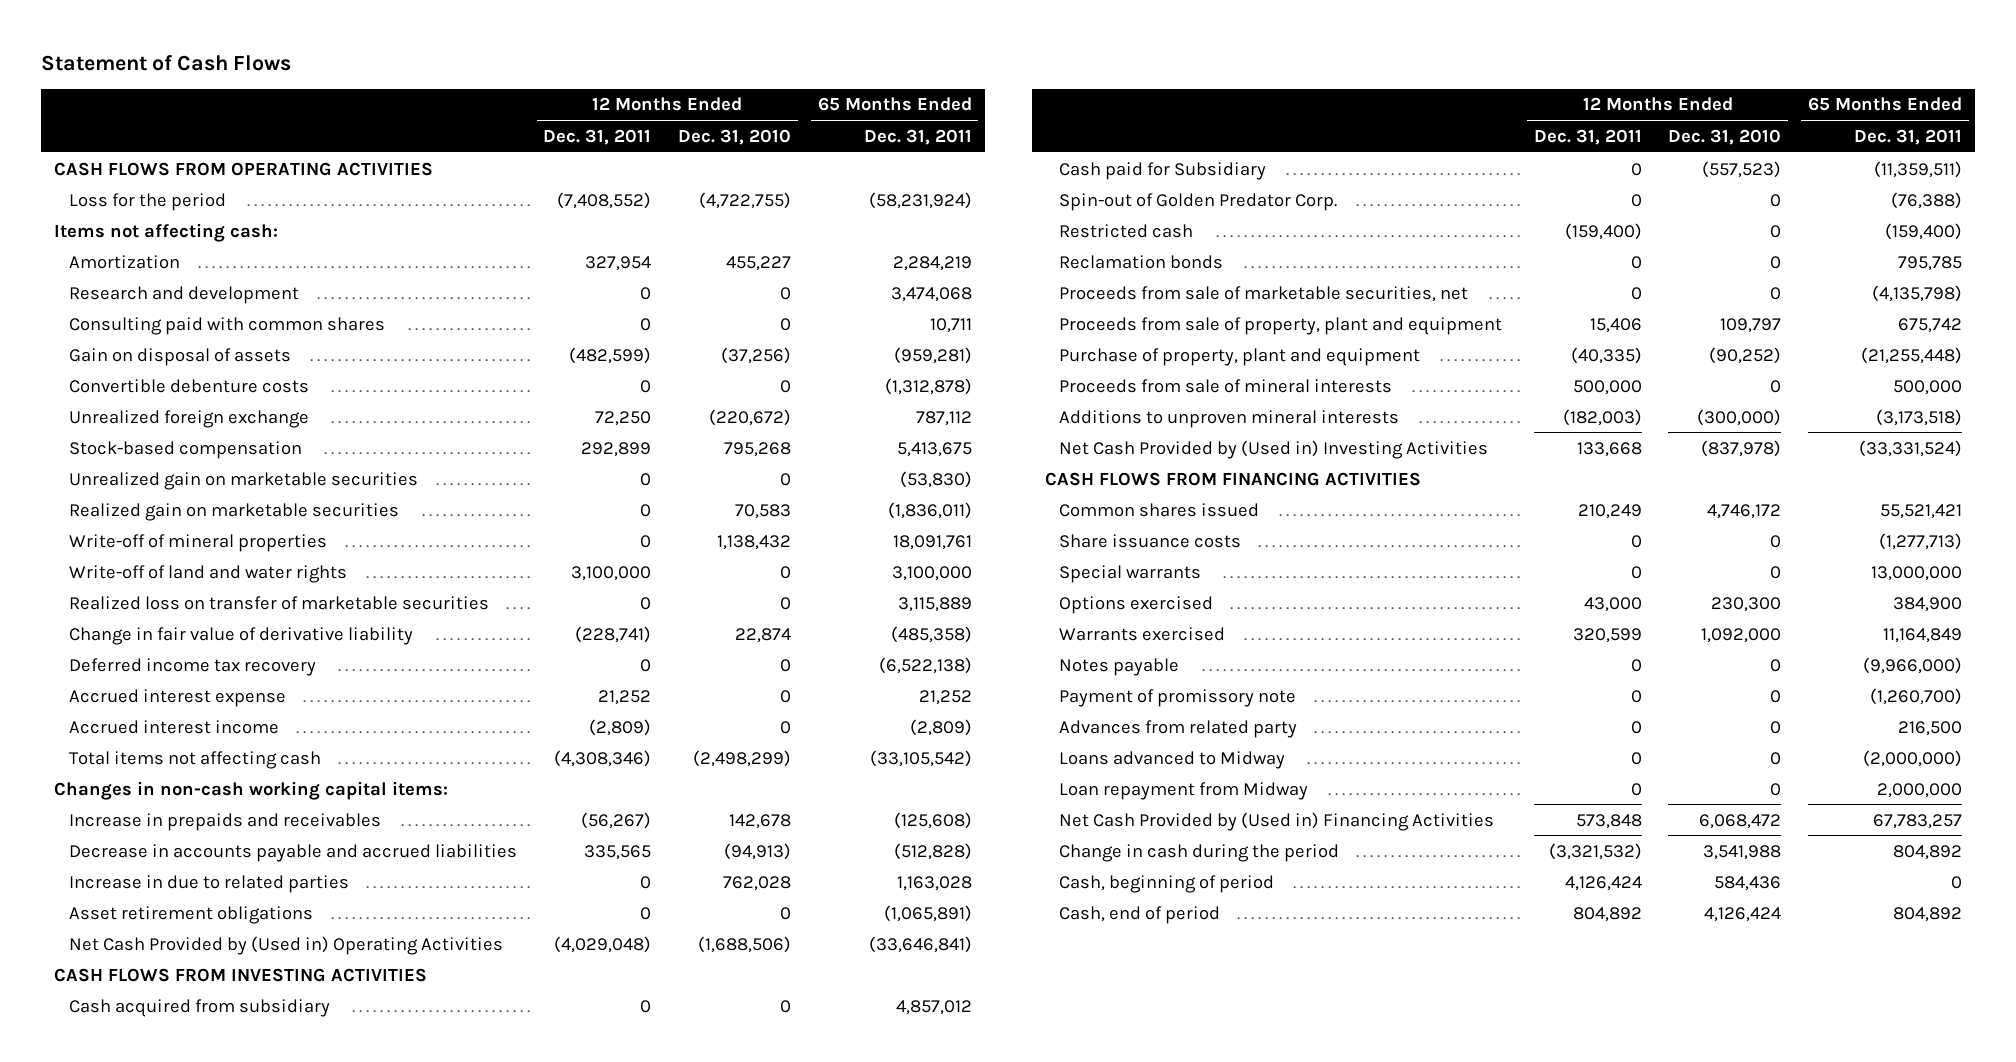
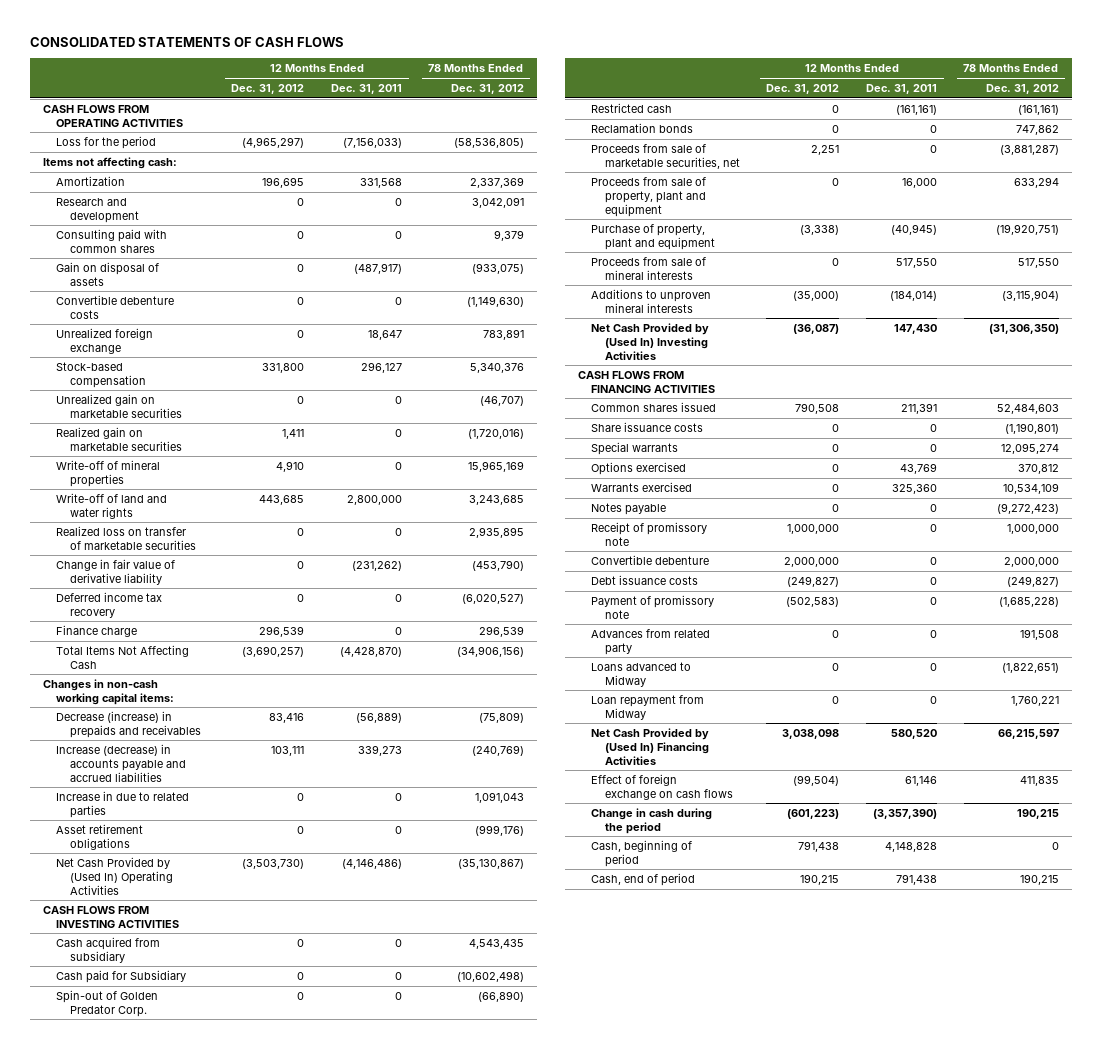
- Statement of Cash Flows
+ CONSOLIDATED STATEMENTS OF CASH FLOWS
- | 12 Months Ended Dec. 31, 2011 | 12 Months Ended Dec. 31, 2010 | 65 Months Ended Dec. 31, 2011
+ | 12 Months Ended Dec. 31, 2012 | 12 Months Ended Dec. 31, 2011 | 78 Months Ended Dec. 31, 2012
- Loss for the period | (7,408,552) | (4,722,755) | (58,231,924)
+ Loss for the period | (4,965,297) | (7,156,033) | (58,536,805)
- Amortization | 327,954 | 455,227 | 2,284,219
+ Amortization | 196,695 | 331,568 | 2,337,369
- Gain on disposal of assets | (482,599) | (37,256) | (959,281)
+ Gain on disposal of assets | 0 | (487,917) | (933,075)
- Unrealized foreign exchange | 72,250 | (220,672) | 787,112
- Stock-based compensation | 292,899 | 795,268 | 5,413,675
+ Unrealized foreign exchange | 0 | 18,647 | 783,891
+ Stock-based compensation | 331,800 | 296,127 | 5,340,376
- Write-off of land and water rights | 3,100,000 | 0 | 3,100,000
+ Write-off of land and water rights | 443,685 | 2,800,000 | 3,243,685
- Change in fair value of derivative liability | (228,741) | 22,874 | (485,358)
+ Change in fair value of derivative liability | 0 | (231,262) | (453,790)
- Accrued interest expense | 21,252 | 0 | 21,252
- Accrued interest income | (2,809) | 0 | (2,809)
- Total items not affecting cash | (4,308,346) | (2,498,299) | (33,105,542)
+ Finance charge | 296,539 | 0 | 296,539
+ Total Items Not Affecting Cash | (3,690,257) | (4,428,870) | (34,906,156)
- Increase in prepaids and receivables | (56,267) | 142,678 | (125,608)
- Decrease in accounts payable and accrued liabilities | 335,565 | (94,913) | (512,828)
+ Decrease (increase) in prepaids and receivables | 83,416 | (56,889) | (75,809)
+ Increase (decrease) in accounts payable and accrued liabilities | 103,111 | 339,273 | (240,769)
- Net Cash Provided by (Used in) Operating Activities | (4,029,048) | (1,688,506) | (33,646,841)
+ Net Cash Provided by (Used In) Operating Activities | (3,503,730) | (4,146,486) | (35,130,867)
- Restricted cash | (159,400) | 0 | (159,400)
+ Restricted cash | 0 | (161,161) | (161,161)
- Proceeds from sale of property, plant and equipment | 15,406 | 109,797 | 675,742
- Purchase of property, plant and equipment | (40,335) | (90,252) | (21,255,448)
- Proceeds from sale of mineral interests | 500,000 | 0 | 500,000
- Additions to unproven mineral interests | (182,003) | (300,000) | (3,173,518)
- Net Cash Provided by (Used in) Investing Activities | 133,668 | (837,978) | (33,331,524)
+ Proceeds from sale of property, plant and equipment | 0 | 16,000 | 633,294
+ Purchase of property, plant and equipment | (3,338) | (40,945) | (19,920,751)
+ Proceeds from sale of mineral interests | 0 | 517,550 | 517,550
+ Additions to unproven mineral interests | (35,000) | (184,014) | (3,115,904)
+ Net Cash Provided by (Used In) Investing Activities | (36,087) | 147,430 | (31,306,350)
- Common shares issued | 210,249 | 4,746,172 | 55,521,421
+ Common shares issued | 790,508 | 211,391 | 52,484,603
- Options exercised | 43,000 | 230,300 | 384,900
- Warrants exercised | 320,599 | 1,092,000 | 11,164,849
+ Options exercised | 0 | 43,769 | 370,812
+ Warrants exercised | 0 | 325,360 | 10,534,109
+ Receipt of promissory note | 1,000,000 | 0 | 1,000,000
+ Convertible debenture | 2,000,000 | 0 | 2,000,000
+ Debt issuance costs | (249,827) | 0 | (249,827)
- Net Cash Provided by (Used in) Financing Activities | 573,848 | 6,068,472 | 67,783,257
- Change in cash during the period | (3,321,532) | 3,541,988 | 804,892
- Cash, beginning of period | 4,126,424 | 584,436 | 0
- Cash, end of period | 804,892 | 4,126,424 | 804,892
+ Net Cash Provided by (Used In) Financing Activities | 3,038,098 | 580,520 | 66,215,597
+ Effect of foreign exchange on cash flows | (99,504) | 61,146 | 411,835
+ Change in cash during the period | (601,223) | (3,357,390) | 190,215
+ Cash, beginning of period | 791,438 | 4,148,828 | 0
+ Cash, end of period | 190,215 | 791,438 | 190,215

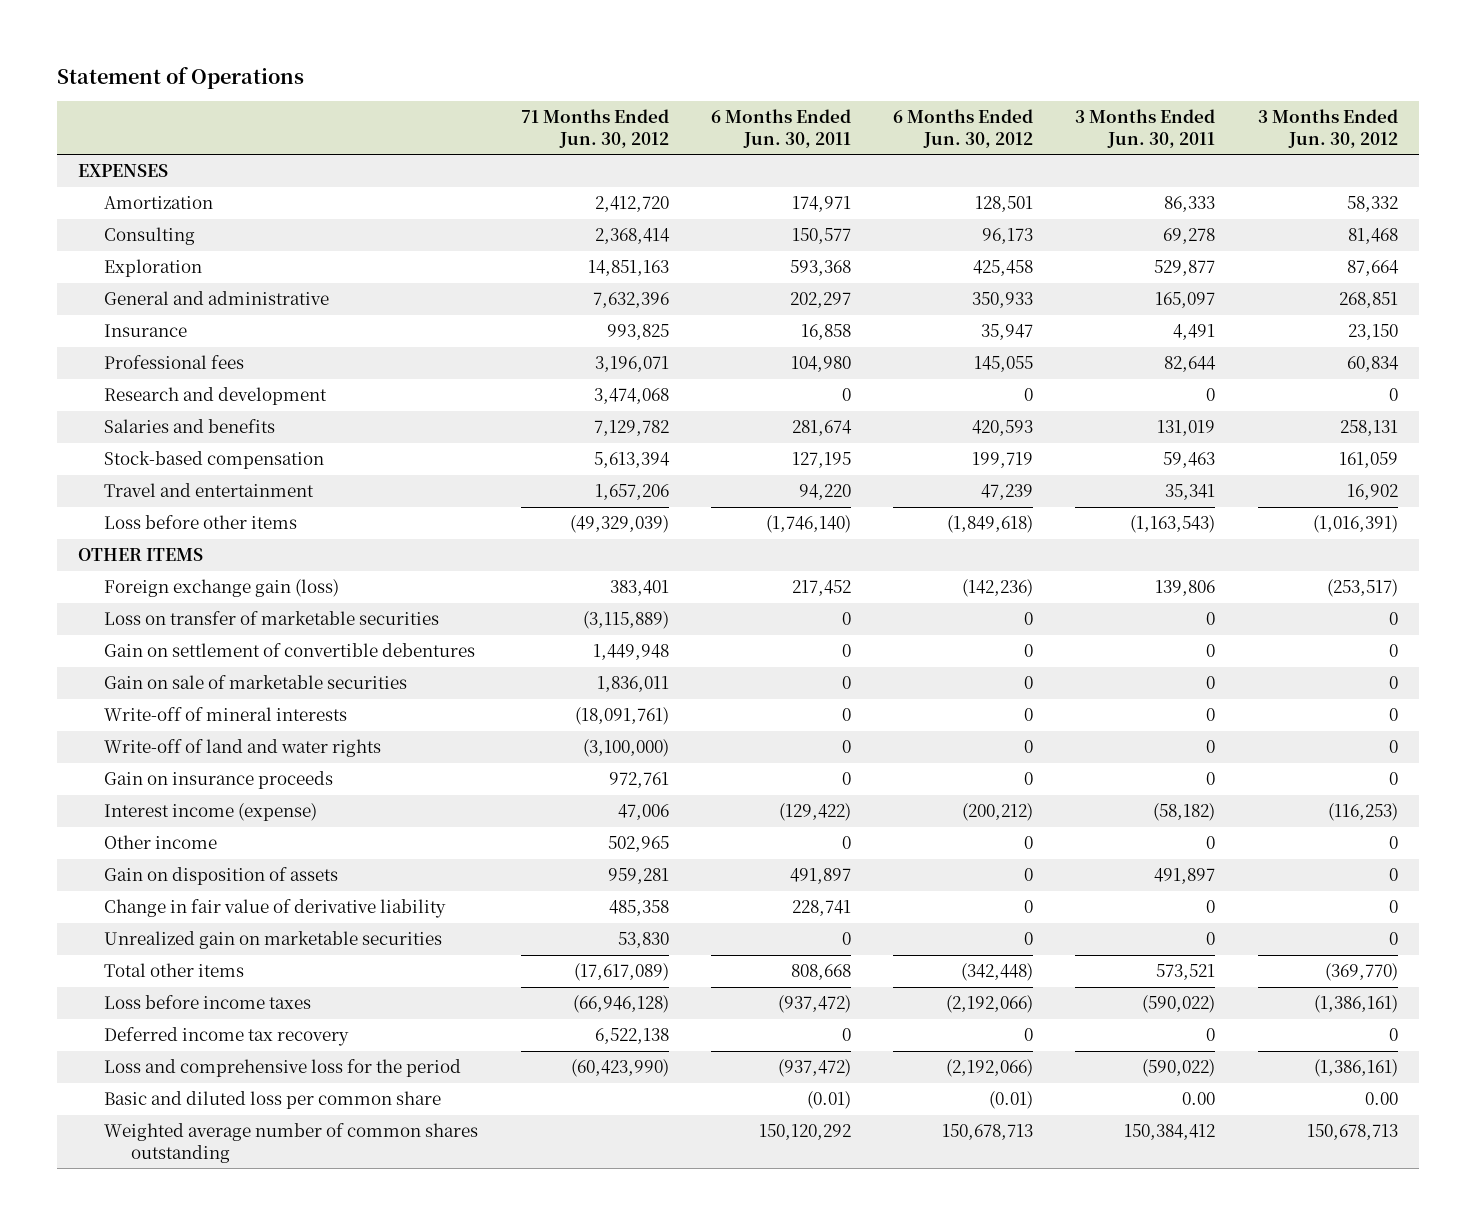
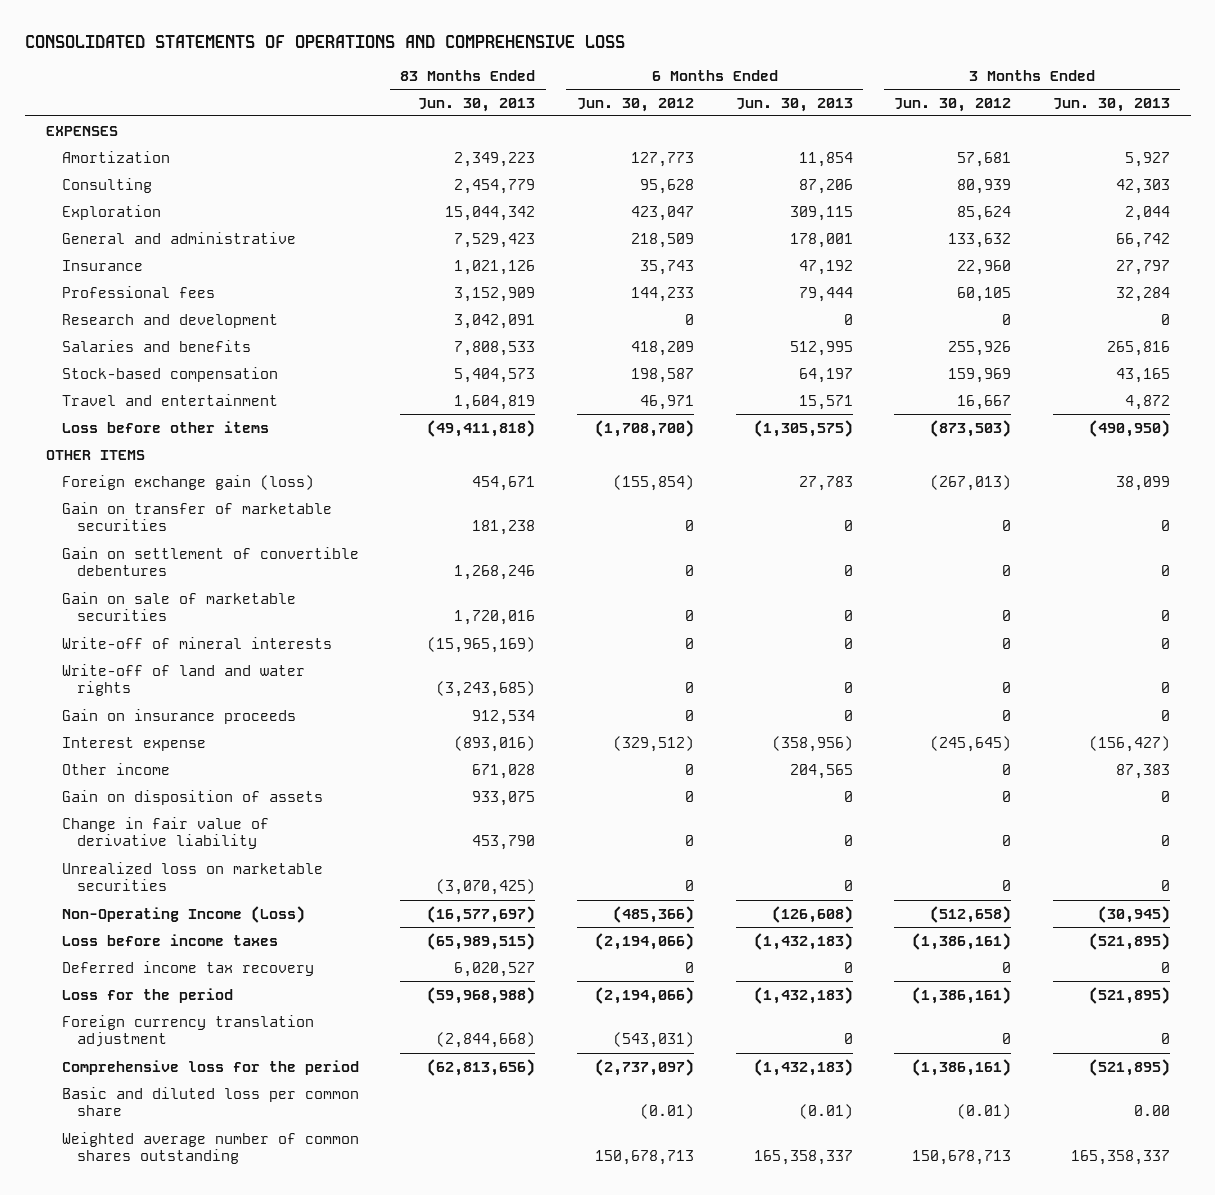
- Statement of Operations
+ CONSOLIDATED STATEMENTS OF OPERATIONS AND COMPREHENSIVE LOSS
- | 71 Months Ended Jun. 30, 2012 | 6 Months Ended Jun. 30, 2011 | 6 Months Ended Jun. 30, 2012 | 3 Months Ended Jun. 30, 2011 | 3 Months Ended Jun. 30, 2012
+ | 83 Months Ended Jun. 30, 2013 | 6 Months Ended Jun. 30, 2012 | 6 Months Ended Jun. 30, 2013 | 3 Months Ended Jun. 30, 2012 | 3 Months Ended Jun. 30, 2013
- Amortization | 2,412,720 | 174,971 | 128,501 | 86,333 | 58,332
- Consulting | 2,368,414 | 150,577 | 96,173 | 69,278 | 81,468
- Exploration | 14,851,163 | 593,368 | 425,458 | 529,877 | 87,664
- General and administrative | 7,632,396 | 202,297 | 350,933 | 165,097 | 268,851
- Insurance | 993,825 | 16,858 | 35,947 | 4,491 | 23,150
- Professional fees | 3,196,071 | 104,980 | 145,055 | 82,644 | 60,834
+ Amortization | 2,349,223 | 127,773 | 11,854 | 57,681 | 5,927
+ Consulting | 2,454,779 | 95,628 | 87,206 | 80,939 | 42,303
+ Exploration | 15,044,342 | 423,047 | 309,115 | 85,624 | 2,044
+ General and administrative | 7,529,423 | 218,509 | 178,001 | 133,632 | 66,742
+ Insurance | 1,021,126 | 35,743 | 47,192 | 22,960 | 27,797
+ Professional fees | 3,152,909 | 144,233 | 79,444 | 60,105 | 32,284
- Salaries and benefits | 7,129,782 | 281,674 | 420,593 | 131,019 | 258,131
- Stock-based compensation | 5,613,394 | 127,195 | 199,719 | 59,463 | 161,059
- Travel and entertainment | 1,657,206 | 94,220 | 47,239 | 35,341 | 16,902
- Loss before other items | (49,329,039) | (1,746,140) | (1,849,618) | (1,163,543) | (1,016,391)
+ Salaries and benefits | 7,808,533 | 418,209 | 512,995 | 255,926 | 265,816
+ Stock-based compensation | 5,404,573 | 198,587 | 64,197 | 159,969 | 43,165
+ Travel and entertainment | 1,604,819 | 46,971 | 15,571 | 16,667 | 4,872
+ Loss before other items | (49,411,818) | (1,708,700) | (1,305,575) | (873,503) | (490,950)
- Foreign exchange gain (loss) | 383,401 | 217,452 | (142,236) | 139,806 | (253,517)
- Loss on transfer of marketable securities | (3,115,889) | 0 | 0 | 0 | 0
+ Foreign exchange gain (loss) | 454,671 | (155,854) | 27,783 | (267,013) | 38,099
+ Gain on transfer of marketable securities | 181,238 | 0 | 0 | 0 | 0
- Interest income (expense) | 47,006 | (129,422) | (200,212) | (58,182) | (116,253)
+ Interest expense | (893,016) | (329,512) | (358,956) | (245,645) | (156,427)
- Unrealized gain on marketable securities | 53,830 | 0 | 0 | 0 | 0
- Total other items | (17,617,089) | 808,668 | (342,448) | 573,521 | (369,770)
- Loss before income taxes | (66,946,128) | (937,472) | (2,192,066) | (590,022) | (1,386,161)
+ Unrealized loss on marketable securities | (3,070,425) | 0 | 0 | 0 | 0
+ Non-Operating Income (Loss) | (16,577,697) | (485,366) | (126,608) | (512,658) | (30,945)
+ Loss before income taxes | (65,989,515) | (2,194,066) | (1,432,183) | (1,386,161) | (521,895)
- Loss and comprehensive loss for the period | (60,423,990) | (937,472) | (2,192,066) | (590,022) | (1,386,161)
- Basic and diluted loss per common share | | (0.01) | (0.01) | 0.00 | 0.00
+ Loss for the period | (59,968,988) | (2,194,066) | (1,432,183) | (1,386,161) | (521,895)
+ Foreign currency translation adjustment | (2,844,668) | (543,031) | 0 | 0 | 0
+ Comprehensive loss for the period | (62,813,656) | (2,737,097) | (1,432,183) | (1,386,161) | (521,895)
+ Basic and diluted loss per common share | | (0.01) | (0.01) | (0.01) | 0.00

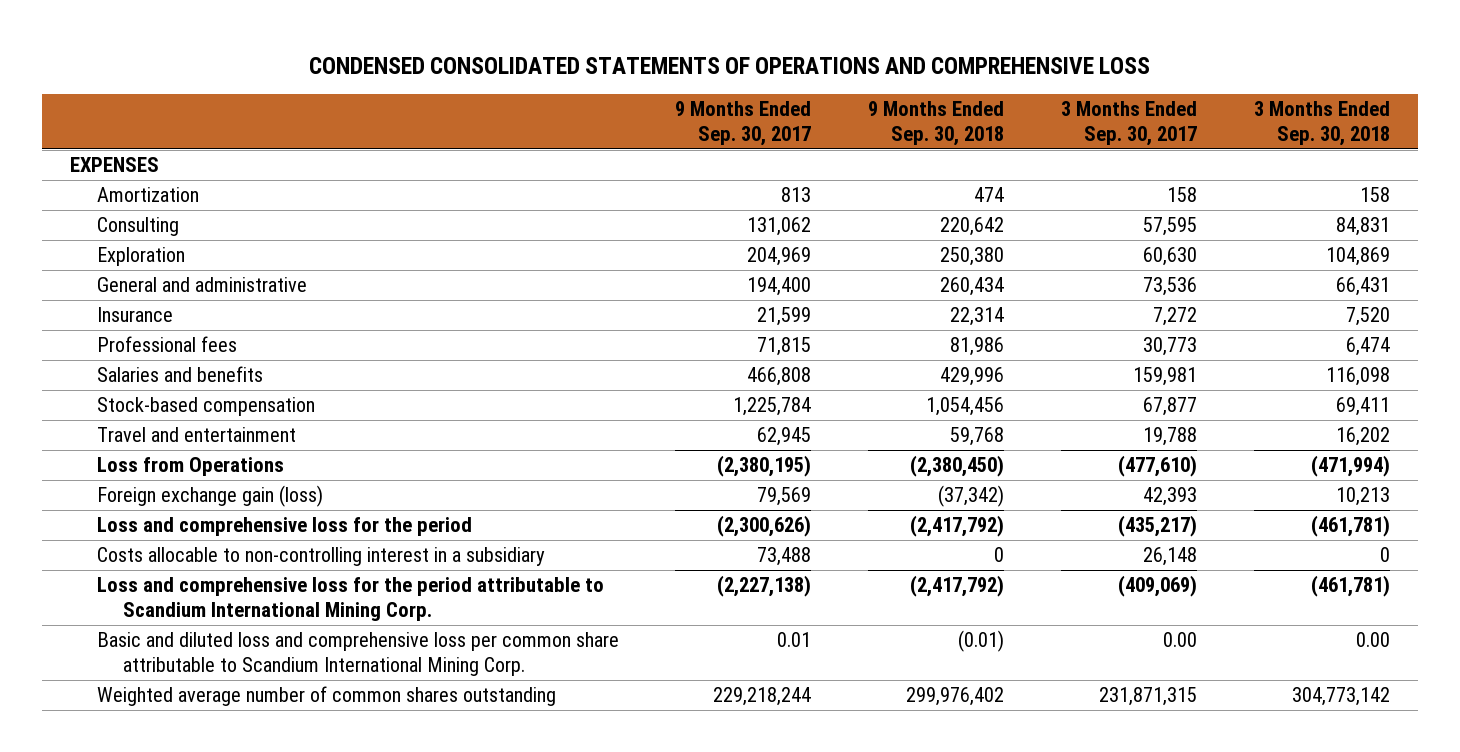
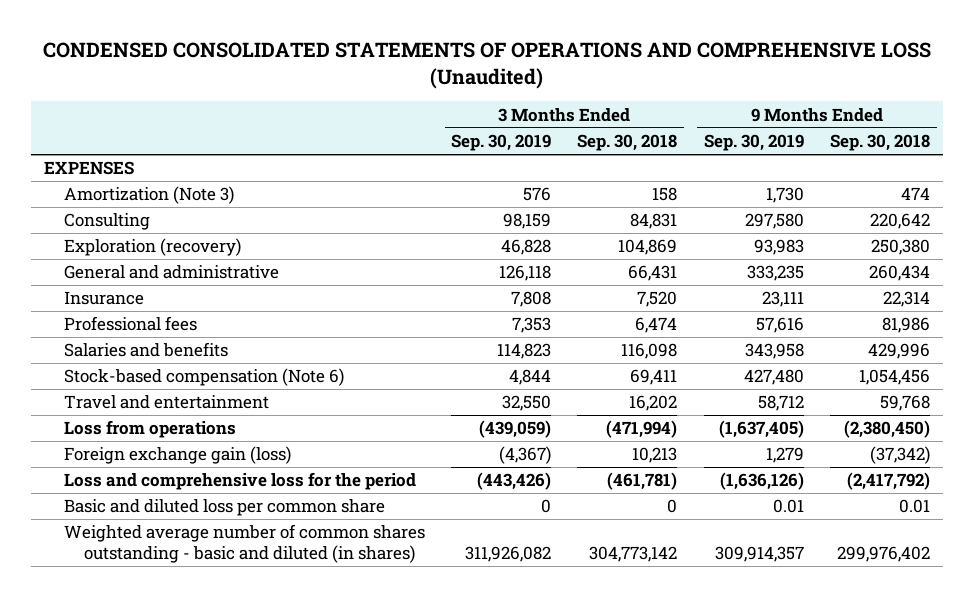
- CONDENSED CONSOLIDATED STATEMENTS OF OPERATIONS AND COMPREHENSIVE LOSS
+ CONDENSED CONSOLIDATED STATEMENTS OF OPERATIONS AND COMPREHENSIVE LOSS (Unaudited)
- | 9 Months Ended Sep. 30, 2017 | 9 Months Ended Sep. 30, 2018 | 3 Months Ended Sep. 30, 2017 | 3 Months Ended Sep. 30, 2018
+ | 3 Months Ended Sep. 30, 2019 | 3 Months Ended Sep. 30, 2018 | 9 Months Ended Sep. 30, 2019 | 9 Months Ended Sep. 30, 2018
- Amortization | 813 | 474 | 158 | 158
+ Amortization (Note 3) | 576 | 158 | 1,730 | 474
- Exploration | 204,969 | 250,380 | 60,630 | 104,869
+ Exploration (recovery) | 46,828 | 104,869 | 93,983 | 250,380
- Stock-based compensation | 1,225,784 | 1,054,456 | 67,877 | 69,411
+ Stock-based compensation (Note 6) | 4,844 | 69,411 | 427,480 | 1,054,456
- Loss from Operations | (2,380,195) | (2,380,450) | (477,610) | (471,994)
+ Loss from operations | (439,059) | (471,994) | (1,637,405) | (2,380,450)
- Costs allocable to non-controlling interest in a subsidiary | 73,488 | 0 | 26,148 | 0
- Loss and comprehensive loss for the period attributable to Scandium International Mining Corp. | (2,227,138) | (2,417,792) | (409,069) | (461,781)
- Basic and diluted loss and comprehensive loss per common share attributable to Scandium International Mining Corp. | 0.01 | (0.01) | 0.00 | 0.00
- Weighted average number of common shares outstanding | 229,218,244 | 299,976,402 | 231,871,315 | 304,773,142
+ Basic and diluted loss per common share | 0 | 0 | 0.01 | 0.01
+ Weighted average number of common shares outstanding - basic and diluted (in shares) | 311,926,082 | 304,773,142 | 309,914,357 | 299,976,402

